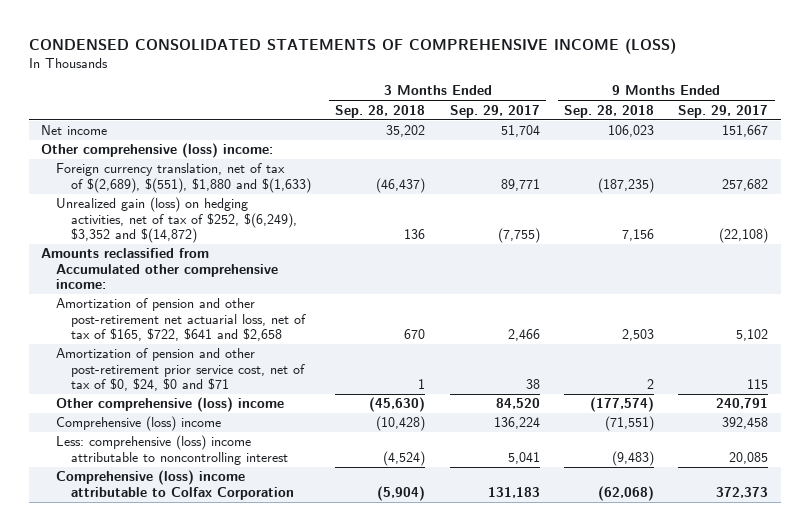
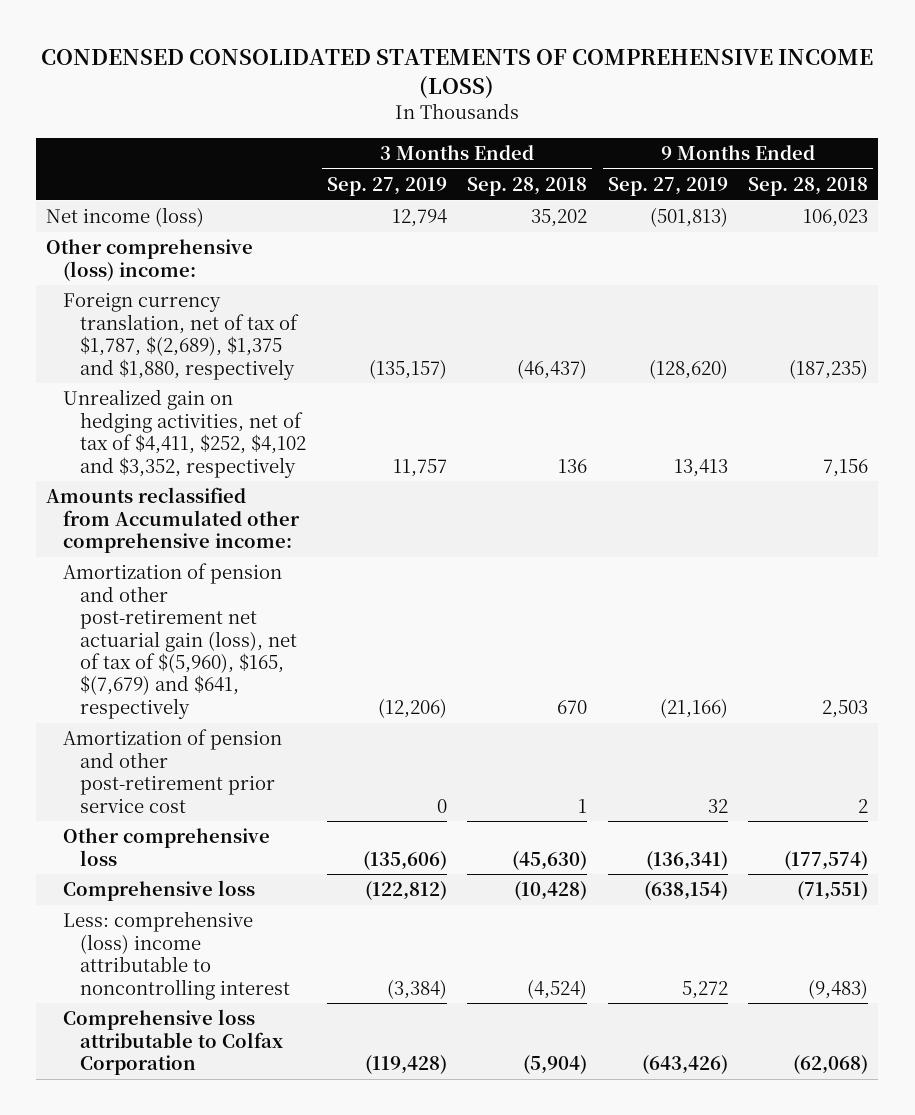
- | 3 Months Ended Sep. 28, 2018 | 3 Months Ended Sep. 29, 2017 | 9 Months Ended Sep. 28, 2018 | 9 Months Ended Sep. 29, 2017
+ | 3 Months Ended Sep. 27, 2019 | 3 Months Ended Sep. 28, 2018 | 9 Months Ended Sep. 27, 2019 | 9 Months Ended Sep. 28, 2018
- Net income | 35,202 | 51,704 | 106,023 | 151,667
+ Net income (loss) | 12,794 | 35,202 | (501,813) | 106,023
- Foreign currency translation, net of tax of $(2,689), $(551), $1,880 and $(1,633) | (46,437) | 89,771 | (187,235) | 257,682
- Unrealized gain (loss) on hedging activities, net of tax of $252, $(6,249), $3,352 and $(14,872) | 136 | (7,755) | 7,156 | (22,108)
+ Foreign currency translation, net of tax of $1,787, $(2,689), $1,375 and $1,880, respectively | (135,157) | (46,437) | (128,620) | (187,235)
+ Unrealized gain on hedging activities, net of tax of $4,411, $252, $4,102 and $3,352, respectively | 11,757 | 136 | 13,413 | 7,156
- Amortization of pension and other post-retirement net actuarial loss, net of tax of $165, $722, $641 and $2,658 | 670 | 2,466 | 2,503 | 5,102
- Amortization of pension and other post-retirement prior service cost, net of tax of $0, $24, $0 and $71 | 1 | 38 | 2 | 115
- Other comprehensive (loss) income | (45,630) | 84,520 | (177,574) | 240,791
- Comprehensive (loss) income | (10,428) | 136,224 | (71,551) | 392,458
+ Amortization of pension and other post-retirement net actuarial gain (loss), net of tax of $(5,960), $165, $(7,679) and $641, respectively | (12,206) | 670 | (21,166) | 2,503
+ Amortization of pension and other post-retirement prior service cost | 0 | 1 | 32 | 2
+ Other comprehensive loss | (135,606) | (45,630) | (136,341) | (177,574)
+ Comprehensive loss | (122,812) | (10,428) | (638,154) | (71,551)
- Comprehensive (loss) income attributable to Colfax Corporation | (5,904) | 131,183 | (62,068) | 372,373
+ Comprehensive loss attributable to Colfax Corporation | (119,428) | (5,904) | (643,426) | (62,068)

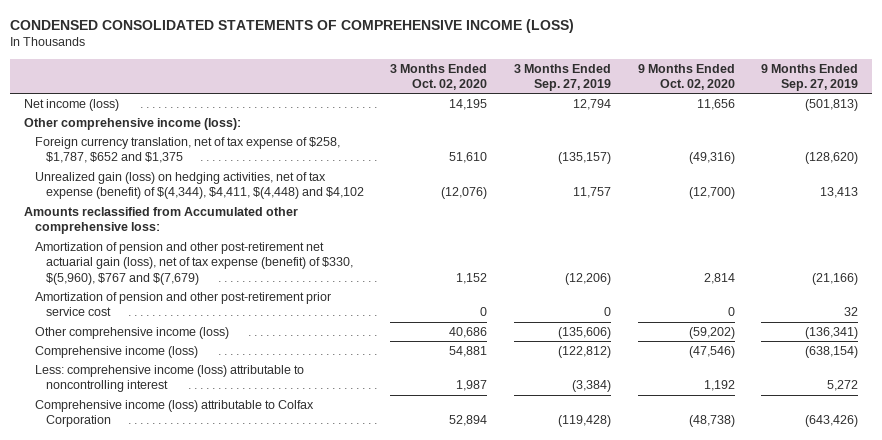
- | 3 Months Ended Sep. 27, 2019 | 3 Months Ended Sep. 28, 2018 | 9 Months Ended Sep. 27, 2019 | 9 Months Ended Sep. 28, 2018
+ | 3 Months Ended Oct. 02, 2020 | 3 Months Ended Sep. 27, 2019 | 9 Months Ended Oct. 02, 2020 | 9 Months Ended Sep. 27, 2019
- Other comprehensive (loss) income:
- Foreign currency translation, net of tax of $1,787, $(2,689), $1,375 and $1,880, respectively | (135,157) | (46,437) | (128,620) | (187,235)
- Unrealized gain on hedging activities, net of tax of $4,411, $252, $4,102 and $3,352, respectively | 11,757 | 136 | 13,413 | 7,156
- Amounts reclassified from Accumulated other comprehensive income:
- Amortization of pension and other post-retirement net actuarial gain (loss), net of tax of $(5,960), $165, $(7,679) and $641, respectively | (12,206) | 670 | (21,166) | 2,503
+ Other comprehensive income (loss):
+ Foreign currency translation, net of tax expense of $258, $1,787, $652 and $1,375 | 51,610 | (135,157) | (49,316) | (128,620)
+ Unrealized gain (loss) on hedging activities, net of tax expense (benefit) of $(4,344), $4,411, $(4,448) and $4,102 | (12,076) | 11,757 | (12,700) | 13,413
+ Amounts reclassified from Accumulated other comprehensive loss:
+ Amortization of pension and other post-retirement net actuarial gain (loss), net of tax expense (benefit) of $330, $(5,960), $767 and $(7,679) | 1,152 | (12,206) | 2,814 | (21,166)
- Other comprehensive loss | (135,606) | (45,630) | (136,341) | (177,574)
- Comprehensive loss | (122,812) | (10,428) | (638,154) | (71,551)
- Less: comprehensive (loss) income attributable to noncontrolling interest | (3,384) | (4,524) | 5,272 | (9,483)
- Comprehensive loss attributable to Colfax Corporation | (119,428) | (5,904) | (643,426) | (62,068)
+ Other comprehensive income (loss) | 40,686 | (135,606) | (59,202) | (136,341)
+ Comprehensive income (loss) | 54,881 | (122,812) | (47,546) | (638,154)
+ Less: comprehensive income (loss) attributable to noncontrolling interest | 1,987 | (3,384) | 1,192 | 5,272
+ Comprehensive income (loss) attributable to Colfax Corporation | 52,894 | (119,428) | (48,738) | (643,426)

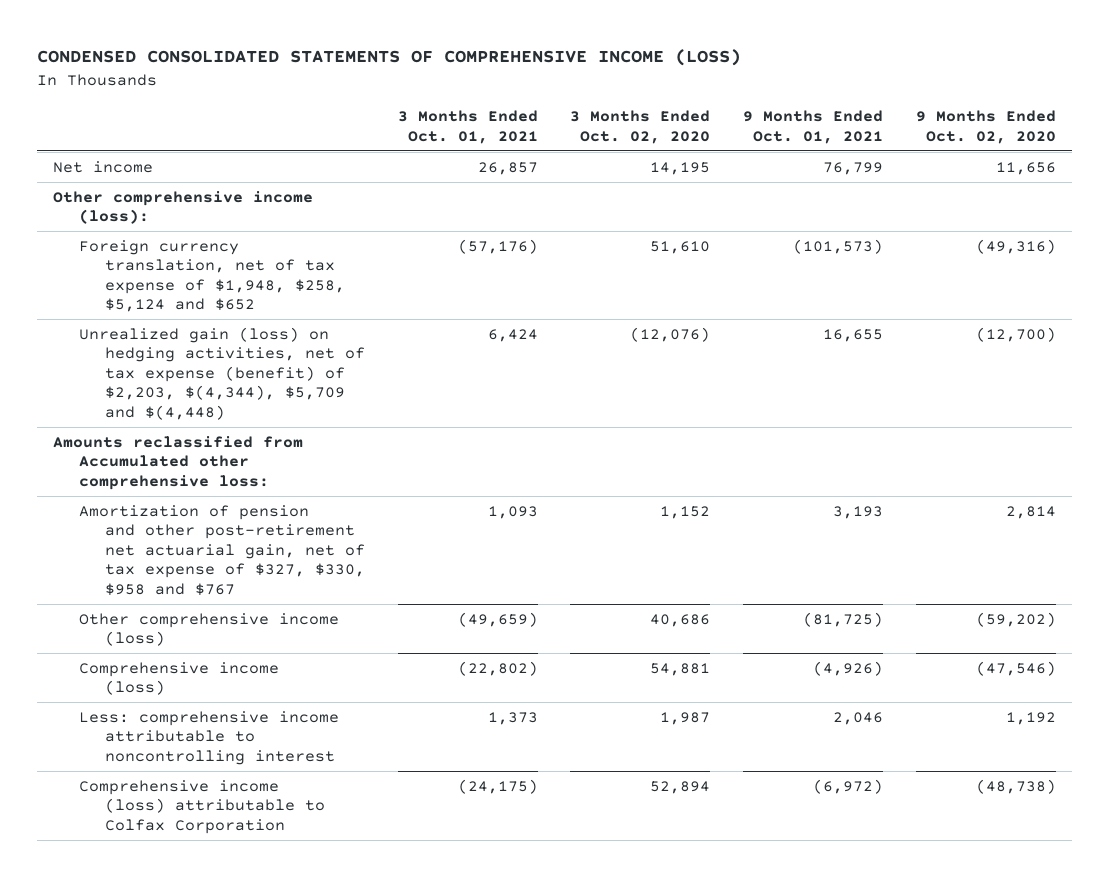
- | 3 Months Ended Oct. 02, 2020 | 3 Months Ended Sep. 27, 2019 | 9 Months Ended Oct. 02, 2020 | 9 Months Ended Sep. 27, 2019
+ | 3 Months Ended Oct. 01, 2021 | 3 Months Ended Oct. 02, 2020 | 9 Months Ended Oct. 01, 2021 | 9 Months Ended Oct. 02, 2020
- Net income (loss) | 14,195 | 12,794 | 11,656 | (501,813)
+ Net income | 26,857 | 14,195 | 76,799 | 11,656
- Foreign currency translation, net of tax expense of $258, $1,787, $652 and $1,375 | 51,610 | (135,157) | (49,316) | (128,620)
- Unrealized gain (loss) on hedging activities, net of tax expense (benefit) of $(4,344), $4,411, $(4,448) and $4,102 | (12,076) | 11,757 | (12,700) | 13,413
+ Foreign currency translation, net of tax expense of $1,948, $258, $5,124 and $652 | (57,176) | 51,610 | (101,573) | (49,316)
+ Unrealized gain (loss) on hedging activities, net of tax expense (benefit) of $2,203, $(4,344), $5,709 and $(4,448) | 6,424 | (12,076) | 16,655 | (12,700)
- Amortization of pension and other post-retirement net actuarial gain (loss), net of tax expense (benefit) of $330, $(5,960), $767 and $(7,679) | 1,152 | (12,206) | 2,814 | (21,166)
- Amortization of pension and other post-retirement prior service cost | 0 | 0 | 0 | 32
+ Amortization of pension and other post-retirement net actuarial gain, net of tax expense of $327, $330, $958 and $767 | 1,093 | 1,152 | 3,193 | 2,814
- Less: comprehensive income (loss) attributable to noncontrolling interest | 1,987 | (3,384) | 1,192 | 5,272
+ Less: comprehensive income attributable to noncontrolling interest | 1,373 | 1,987 | 2,046 | 1,192

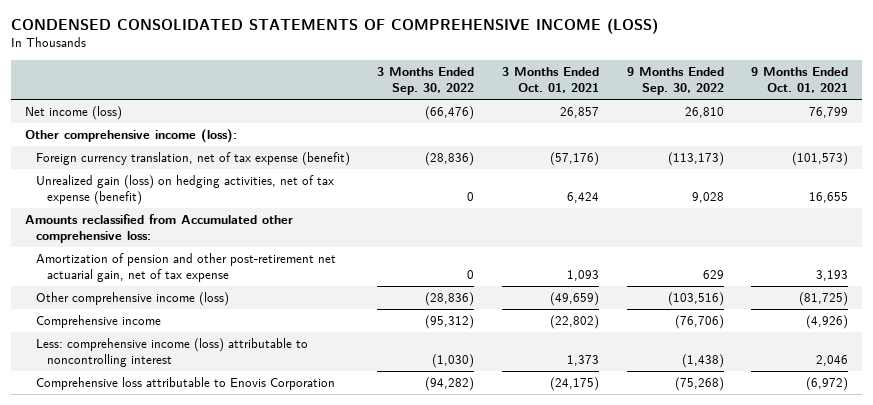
- | 3 Months Ended Oct. 01, 2021 | 3 Months Ended Oct. 02, 2020 | 9 Months Ended Oct. 01, 2021 | 9 Months Ended Oct. 02, 2020
+ | 3 Months Ended Sep. 30, 2022 | 3 Months Ended Oct. 01, 2021 | 9 Months Ended Sep. 30, 2022 | 9 Months Ended Oct. 01, 2021
- Net income | 26,857 | 14,195 | 76,799 | 11,656
+ Net income (loss) | (66,476) | 26,857 | 26,810 | 76,799
- Foreign currency translation, net of tax expense of $1,948, $258, $5,124 and $652 | (57,176) | 51,610 | (101,573) | (49,316)
- Unrealized gain (loss) on hedging activities, net of tax expense (benefit) of $2,203, $(4,344), $5,709 and $(4,448) | 6,424 | (12,076) | 16,655 | (12,700)
+ Foreign currency translation, net of tax expense (benefit) | (28,836) | (57,176) | (113,173) | (101,573)
+ Unrealized gain (loss) on hedging activities, net of tax expense (benefit) | 0 | 6,424 | 9,028 | 16,655
- Amortization of pension and other post-retirement net actuarial gain, net of tax expense of $327, $330, $958 and $767 | 1,093 | 1,152 | 3,193 | 2,814
+ Amortization of pension and other post-retirement net actuarial gain, net of tax expense | 0 | 1,093 | 629 | 3,193
- Comprehensive income (loss) | (22,802) | 54,881 | (4,926) | (47,546)
- Less: comprehensive income attributable to noncontrolling interest | 1,373 | 1,987 | 2,046 | 1,192
- Comprehensive income (loss) attributable to Colfax Corporation | (24,175) | 52,894 | (6,972) | (48,738)
+ Comprehensive income | (95,312) | (22,802) | (76,706) | (4,926)
+ Less: comprehensive income (loss) attributable to noncontrolling interest | (1,030) | 1,373 | (1,438) | 2,046
+ Comprehensive loss attributable to Enovis Corporation | (94,282) | (24,175) | (75,268) | (6,972)

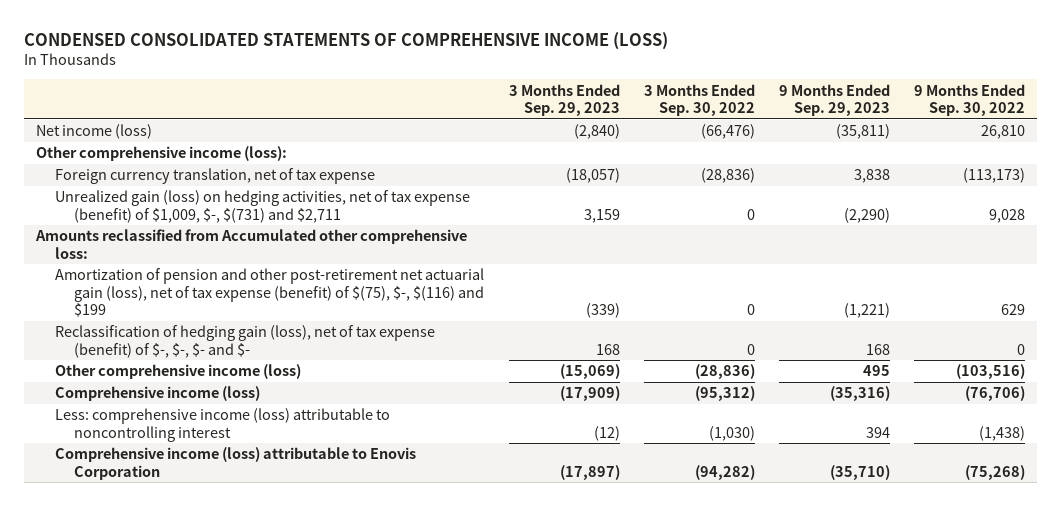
- | 3 Months Ended Sep. 30, 2022 | 3 Months Ended Oct. 01, 2021 | 9 Months Ended Sep. 30, 2022 | 9 Months Ended Oct. 01, 2021
+ | 3 Months Ended Sep. 29, 2023 | 3 Months Ended Sep. 30, 2022 | 9 Months Ended Sep. 29, 2023 | 9 Months Ended Sep. 30, 2022
- Foreign currency translation, net of tax expense (benefit) | (28,836) | (57,176) | (113,173) | (101,573)
- Unrealized gain (loss) on hedging activities, net of tax expense (benefit) | 0 | 6,424 | 9,028 | 16,655
+ Foreign currency translation, net of tax expense | (18,057) | (28,836) | 3,838 | (113,173)
+ Unrealized gain (loss) on hedging activities, net of tax expense (benefit) of $1,009, $-, $(731) and $2,711 | 3,159 | 0 | (2,290) | 9,028
- Amortization of pension and other post-retirement net actuarial gain, net of tax expense | 0 | 1,093 | 629 | 3,193
+ Amortization of pension and other post-retirement net actuarial gain (loss), net of tax expense (benefit) of $(75), $-, $(116) and $199 | (339) | 0 | (1,221) | 629
+ Reclassification of hedging gain (loss), net of tax expense (benefit) of $-, $-, $- and $- | 168 | 0 | 168 | 0
- Comprehensive income | (95,312) | (22,802) | (76,706) | (4,926)
+ Comprehensive income (loss) | (17,909) | (95,312) | (35,316) | (76,706)
- Comprehensive loss attributable to Enovis Corporation | (94,282) | (24,175) | (75,268) | (6,972)
+ Comprehensive income (loss) attributable to Enovis Corporation | (17,897) | (94,282) | (35,710) | (75,268)

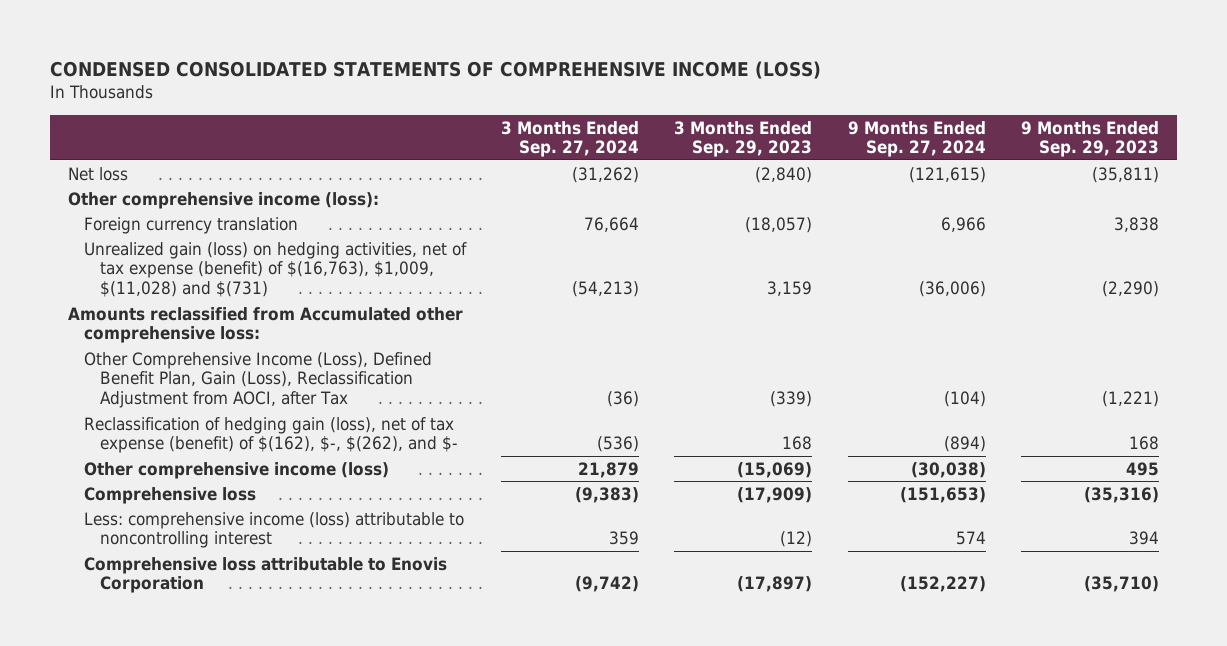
- | 3 Months Ended Sep. 29, 2023 | 3 Months Ended Sep. 30, 2022 | 9 Months Ended Sep. 29, 2023 | 9 Months Ended Sep. 30, 2022
+ | 3 Months Ended Sep. 27, 2024 | 3 Months Ended Sep. 29, 2023 | 9 Months Ended Sep. 27, 2024 | 9 Months Ended Sep. 29, 2023
- Net income (loss) | (2,840) | (66,476) | (35,811) | 26,810
+ Net loss | (31,262) | (2,840) | (121,615) | (35,811)
- Foreign currency translation, net of tax expense | (18,057) | (28,836) | 3,838 | (113,173)
- Unrealized gain (loss) on hedging activities, net of tax expense (benefit) of $1,009, $-, $(731) and $2,711 | 3,159 | 0 | (2,290) | 9,028
+ Foreign currency translation | 76,664 | (18,057) | 6,966 | 3,838
+ Unrealized gain (loss) on hedging activities, net of tax expense (benefit) of $(16,763), $1,009, $(11,028) and $(731) | (54,213) | 3,159 | (36,006) | (2,290)
- Amortization of pension and other post-retirement net actuarial gain (loss), net of tax expense (benefit) of $(75), $-, $(116) and $199 | (339) | 0 | (1,221) | 629
- Reclassification of hedging gain (loss), net of tax expense (benefit) of $-, $-, $- and $- | 168 | 0 | 168 | 0
+ Other Comprehensive Income (Loss), Defined Benefit Plan, Gain (Loss), Reclassification Adjustment from AOCI, after Tax | (36) | (339) | (104) | (1,221)
+ Reclassification of hedging gain (loss), net of tax expense (benefit) of $(162), $-, $(262), and $- | (536) | 168 | (894) | 168
- Comprehensive income (loss) | (17,909) | (95,312) | (35,316) | (76,706)
+ Comprehensive loss | (9,383) | (17,909) | (151,653) | (35,316)
- Comprehensive income (loss) attributable to Enovis Corporation | (17,897) | (94,282) | (35,710) | (75,268)
+ Comprehensive loss attributable to Enovis Corporation | (9,742) | (17,897) | (152,227) | (35,710)

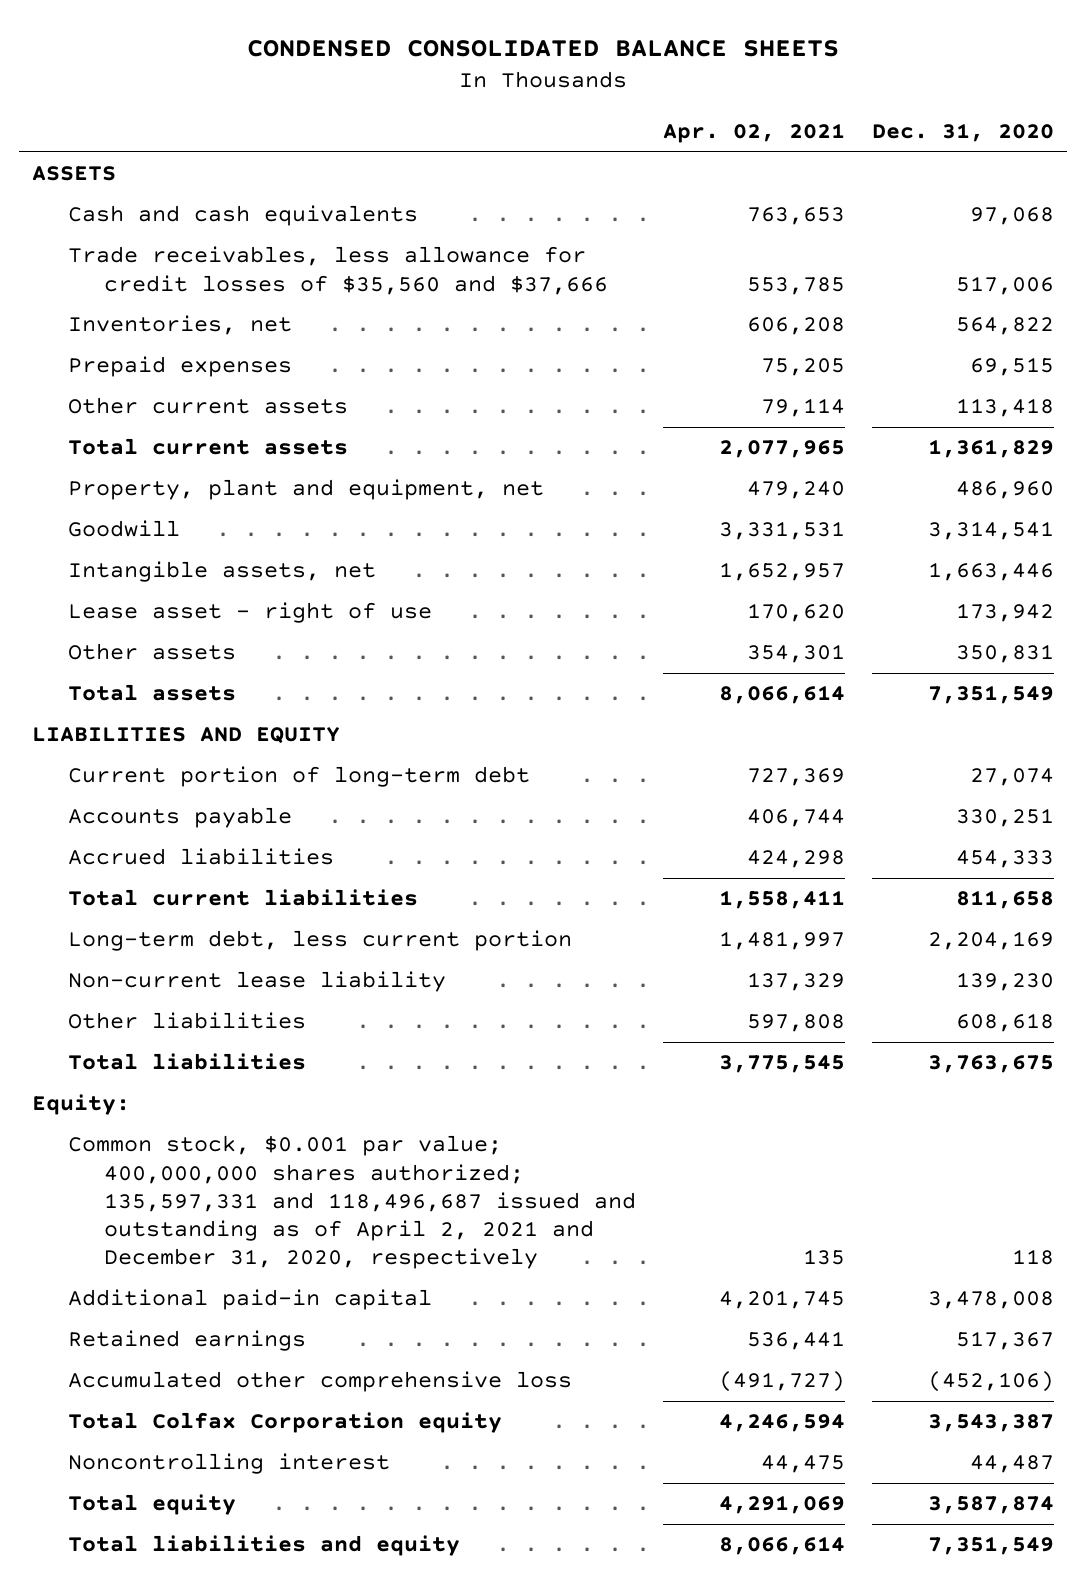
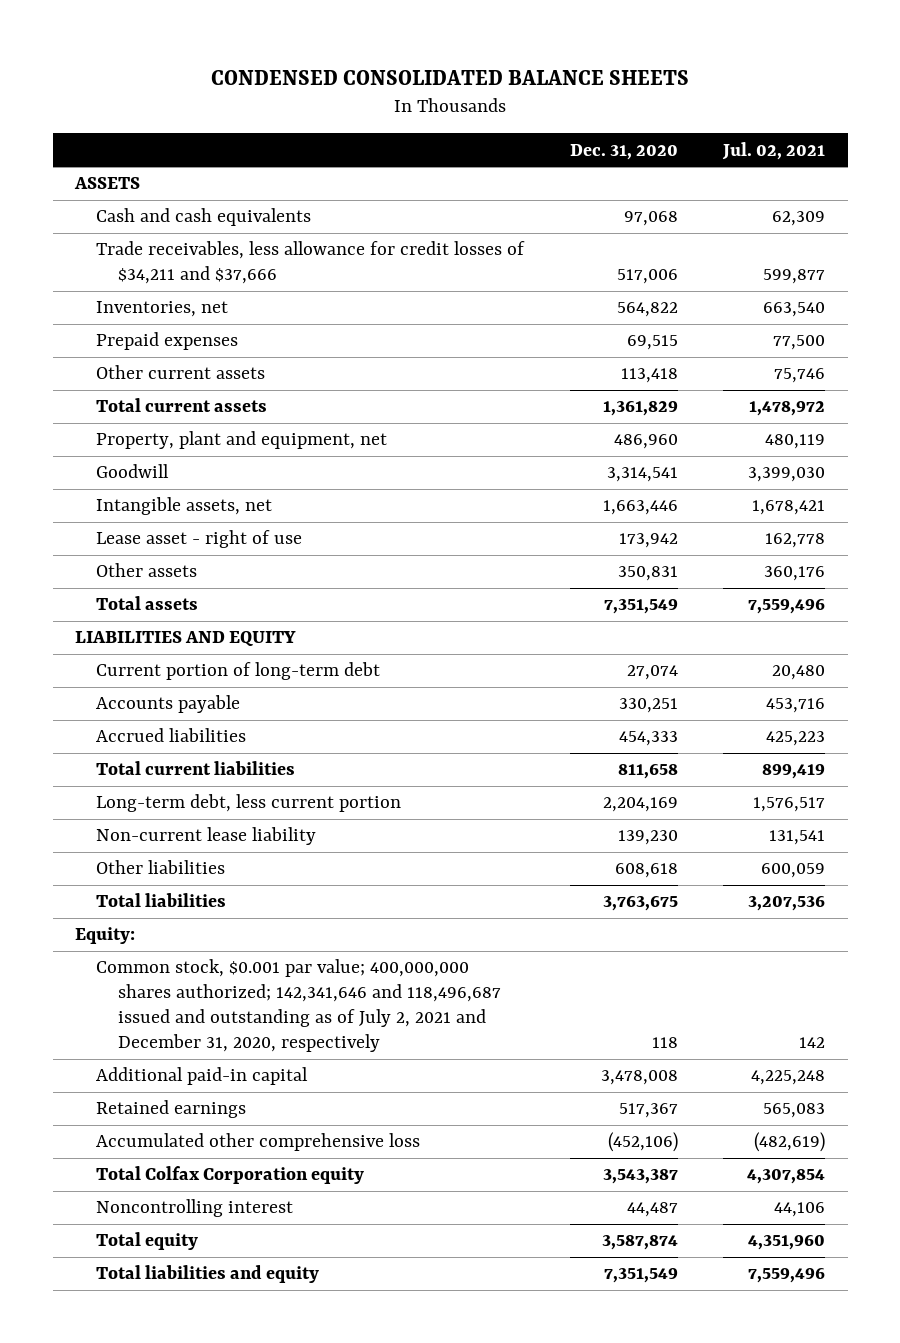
- | Apr. 02, 2021 | Dec. 31, 2020
+ | Dec. 31, 2020 | Jul. 02, 2021
- Trade receivables, less allowance for credit losses of $35,560 and $37,666 | 553,785 | 517,006
+ Trade receivables, less allowance for credit losses of $34,211 and $37,666 | 517,006 | 599,877
- Common stock, $0.001 par value; 400,000,000 shares authorized; 135,597,331 and 118,496,687 issued and outstanding as of April 2, 2021 and December 31, 2020, respectively | 135 | 118
+ Common stock, $0.001 par value; 400,000,000 shares authorized; 142,341,646 and 118,496,687 issued and outstanding as of July 2, 2021 and December 31, 2020, respectively | 118 | 142

